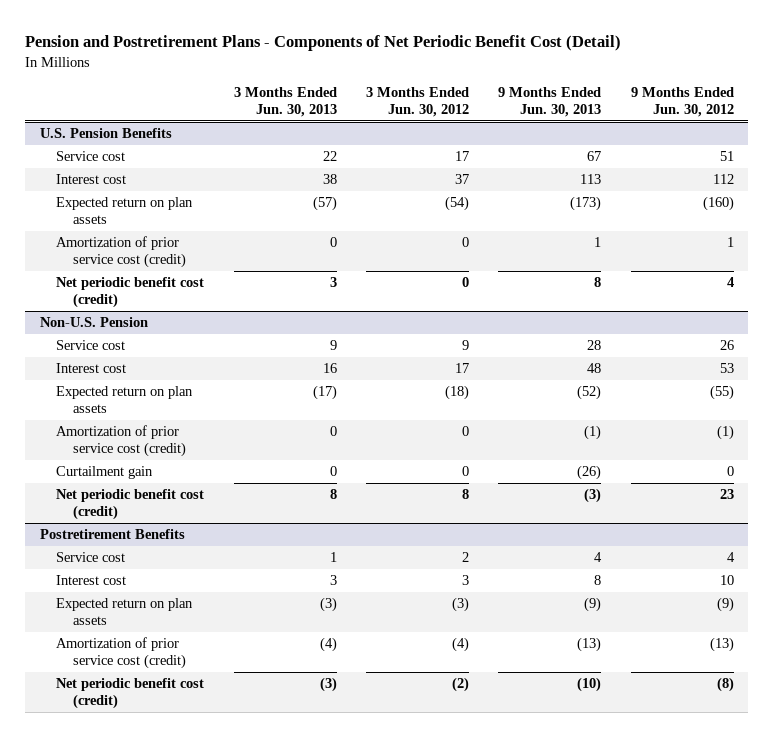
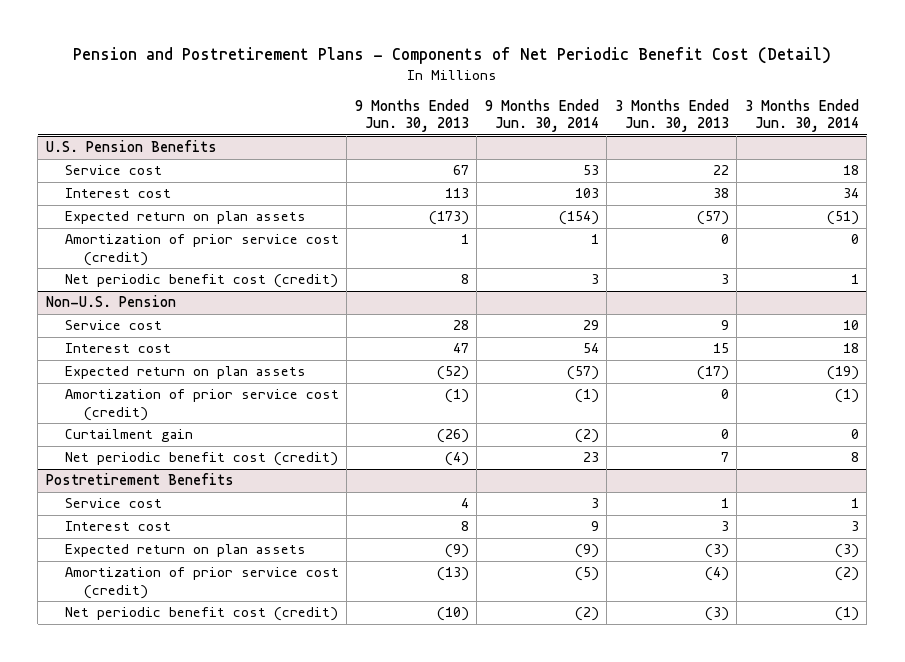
- | 3 Months Ended Jun. 30, 2013 | 3 Months Ended Jun. 30, 2012 | 9 Months Ended Jun. 30, 2013 | 9 Months Ended Jun. 30, 2012
+ | 9 Months Ended Jun. 30, 2013 | 9 Months Ended Jun. 30, 2014 | 3 Months Ended Jun. 30, 2013 | 3 Months Ended Jun. 30, 2014
@ Non-U.S. Pension
- Interest cost | 16 | 17 | 48 | 53
+ Interest cost | 47 | 54 | 15 | 18
- Net periodic benefit cost (credit) | 8 | 8 | (3) | 23
+ Net periodic benefit cost (credit) | (4) | 23 | 7 | 8

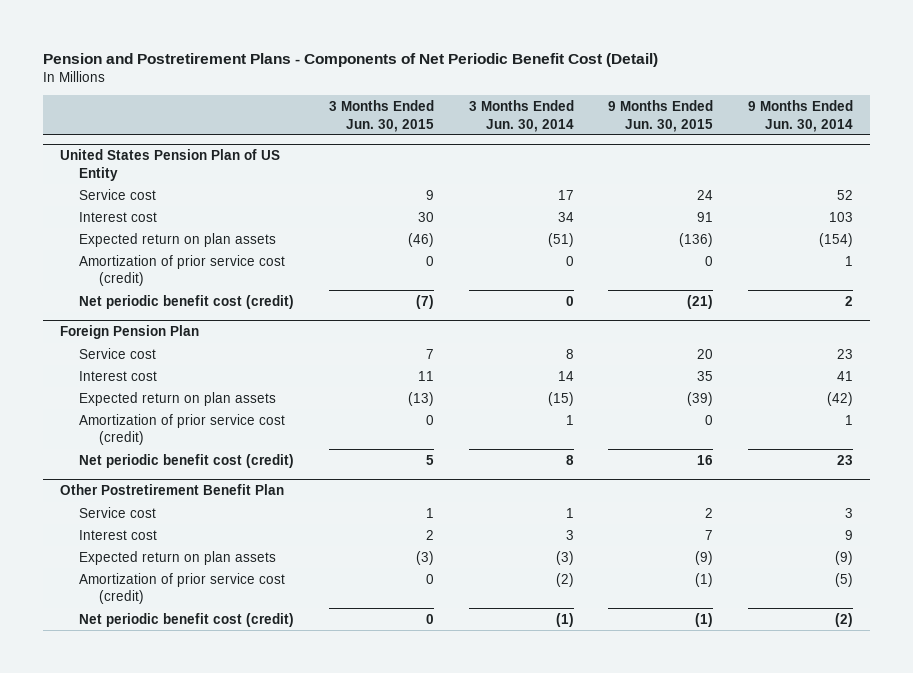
- | 9 Months Ended Jun. 30, 2013 | 9 Months Ended Jun. 30, 2014 | 3 Months Ended Jun. 30, 2013 | 3 Months Ended Jun. 30, 2014
+ | 3 Months Ended Jun. 30, 2015 | 3 Months Ended Jun. 30, 2014 | 9 Months Ended Jun. 30, 2015 | 9 Months Ended Jun. 30, 2014
- U.S. Pension Benefits
- Service cost | 67 | 53 | 22 | 18
+ United States Pension Plan of US Entity
+ Service cost | 9 | 17 | 24 | 52
- Net periodic benefit cost (credit) | 8 | 3 | 3 | 1
- Non-U.S. Pension
- Service cost | 28 | 29 | 9 | 10
- Interest cost | 47 | 54 | 15 | 18
- Expected return on plan assets | (52) | (57) | (17) | (19)
- Amortization of prior service cost (credit) | (1) | (1) | 0 | (1)
- Curtailment gain | (26) | (2) | 0 | 0
+ Net periodic benefit cost (credit) | (7) | 0 | (21) | 2
+ Foreign Pension Plan
+ Service cost | 7 | 8 | 20 | 23
+ Interest cost | 11 | 14 | 35 | 41
+ Expected return on plan assets | (13) | (15) | (39) | (42)
+ Amortization of prior service cost (credit) | 0 | 1 | 0 | 1
- Postretirement Benefits
+ Other Postretirement Benefit Plan

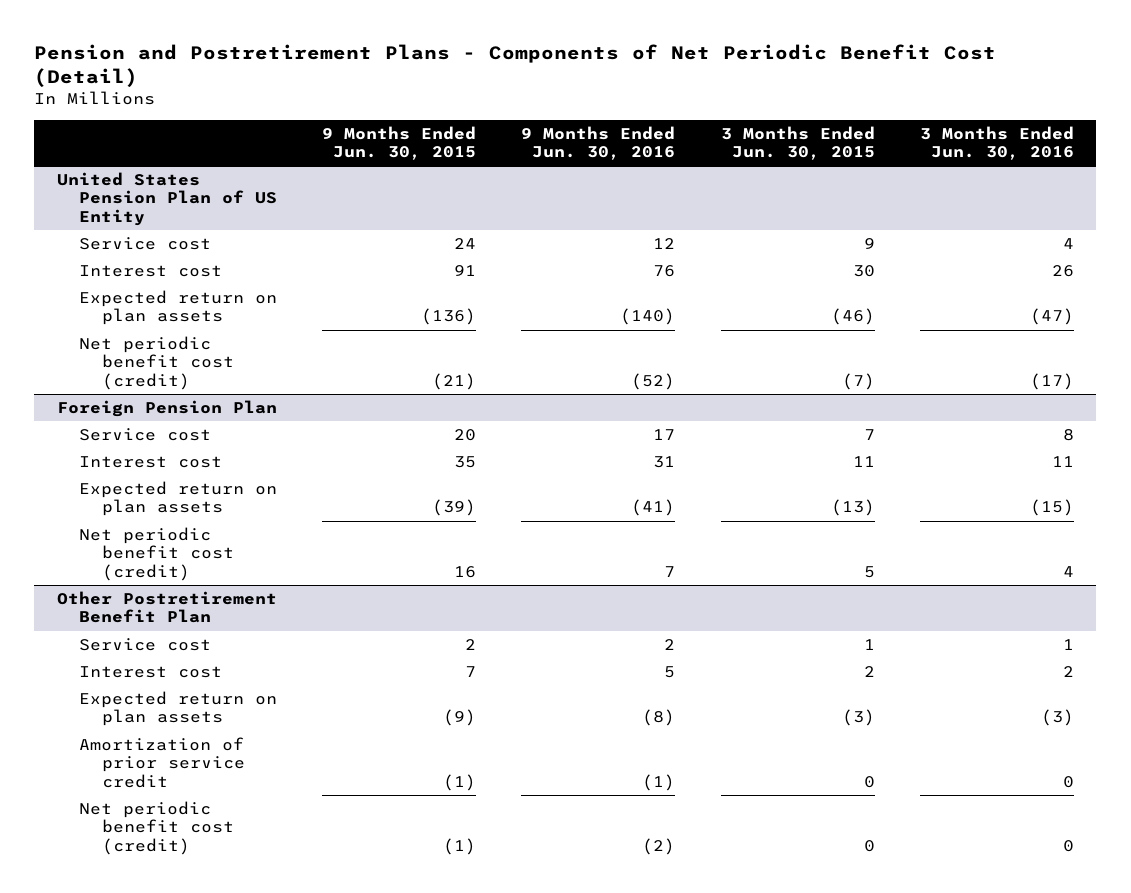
- | 3 Months Ended Jun. 30, 2015 | 3 Months Ended Jun. 30, 2014 | 9 Months Ended Jun. 30, 2015 | 9 Months Ended Jun. 30, 2014
+ | 9 Months Ended Jun. 30, 2015 | 9 Months Ended Jun. 30, 2016 | 3 Months Ended Jun. 30, 2015 | 3 Months Ended Jun. 30, 2016
@ United States Pension Plan of US Entity
- Amortization of prior service cost (credit) | 0 | 0 | 0 | 1
@ Foreign Pension Plan
- Amortization of prior service cost (credit) | 0 | 1 | 0 | 1
@ Other Postretirement Benefit Plan
- Amortization of prior service cost (credit) | 0 | (2) | (1) | (5)
+ Amortization of prior service credit | (1) | (1) | 0 | 0

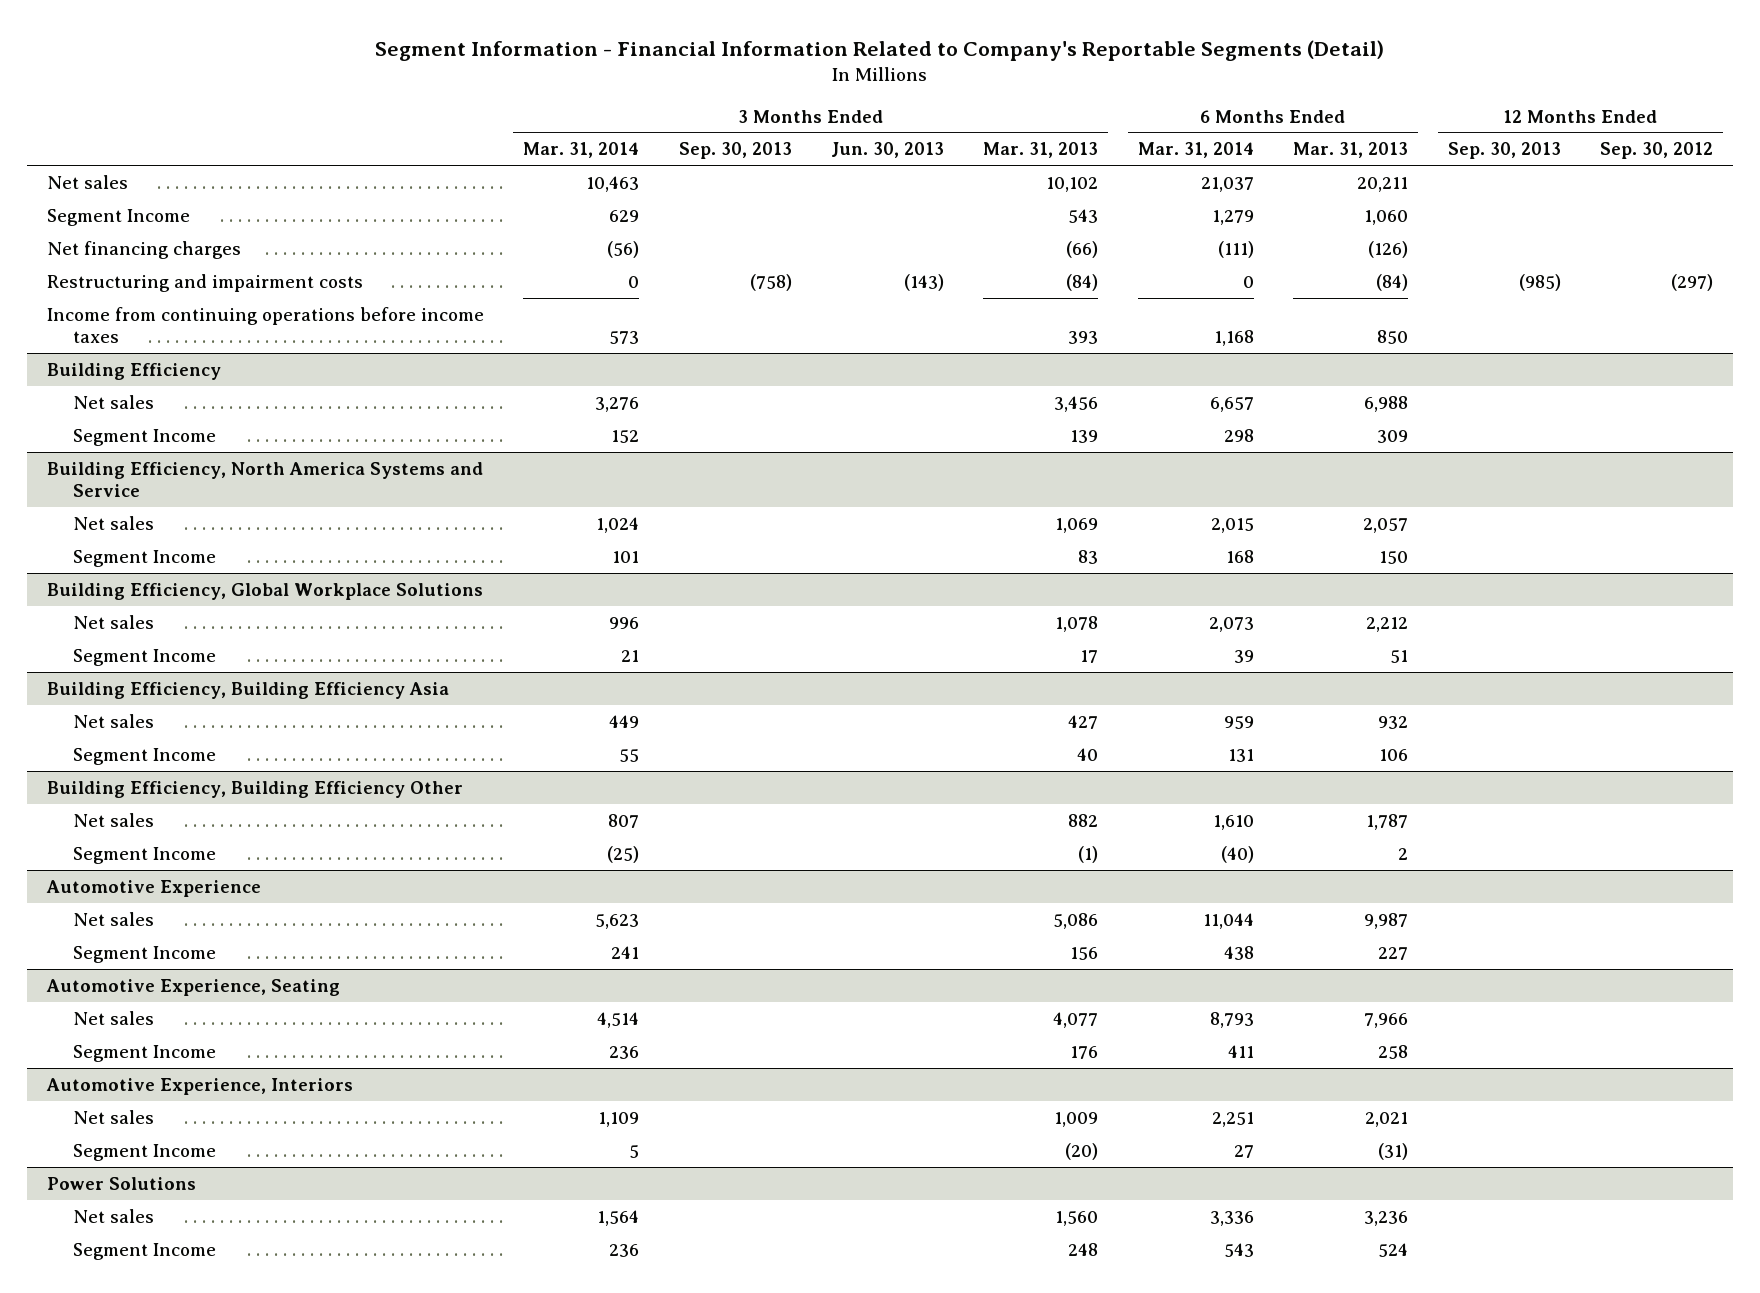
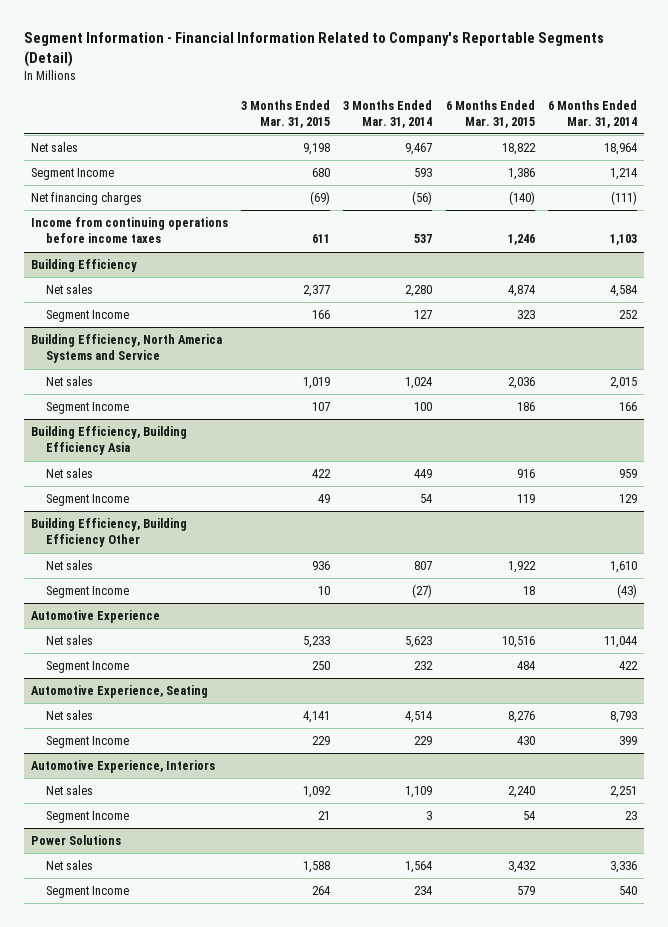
- | 3 Months Ended Mar. 31, 2014 | 3 Months Ended Sep. 30, 2013 | 3 Months Ended Jun. 30, 2013 | 3 Months Ended Mar. 31, 2013 | 6 Months Ended Mar. 31, 2014 | 6 Months Ended Mar. 31, 2013 | 12 Months Ended Sep. 30, 2013 | 12 Months Ended Sep. 30, 2012
+ | 3 Months Ended Mar. 31, 2015 | 3 Months Ended Mar. 31, 2014 | 6 Months Ended Mar. 31, 2015 | 6 Months Ended Mar. 31, 2014
- Net sales | 10,463 | | | 10,102 | 21,037 | 20,211 | |
- Segment Income | 629 | | | 543 | 1,279 | 1,060 | |
+ Net sales | 9,198 | 9,467 | 18,822 | 18,964
+ Segment Income | 680 | 593 | 1,386 | 1,214
- Restructuring and impairment costs | 0 | (758) | (143) | (84) | 0 | (84) | (985) | (297)
- Income from continuing operations before income taxes | 573 | | | 393 | 1,168 | 850 | |
+ Income from continuing operations before income taxes | 611 | 537 | 1,246 | 1,103
@ Building Efficiency
- Net sales | 3,276 | | | 3,456 | 6,657 | 6,988 | |
- Segment Income | 152 | | | 139 | 298 | 309 | |
+ Net sales | 2,377 | 2,280 | 4,874 | 4,584
+ Segment Income | 166 | 127 | 323 | 252
@ Building Efficiency, North America Systems and Service
- Segment Income | 101 | | | 83 | 168 | 150 | |
- Building Efficiency, Global Workplace Solutions
- Net sales | 996 | | | 1,078 | 2,073 | 2,212 | |
- Segment Income | 21 | | | 17 | 39 | 51 | |
@ Building Efficiency, North America Systems and Service
+ Segment Income | 107 | 100 | 186 | 166
@ Building Efficiency, Building Efficiency Asia
- Segment Income | 55 | | | 40 | 131 | 106 | |
+ Segment Income | 49 | 54 | 119 | 129
@ Building Efficiency, Building Efficiency Other
- Segment Income | (25) | | | (1) | (40) | 2 | |
+ Segment Income | 10 | (27) | 18 | (43)
@ Automotive Experience
- Segment Income | 241 | | | 156 | 438 | 227 | |
+ Segment Income | 250 | 232 | 484 | 422
@ Automotive Experience, Seating
- Segment Income | 236 | | | 176 | 411 | 258 | |
+ Segment Income | 229 | 229 | 430 | 399
@ Automotive Experience, Interiors
- Segment Income | 5 | | | (20) | 27 | (31) | |
+ Segment Income | 21 | 3 | 54 | 23
@ Power Solutions
- Segment Income | 236 | | | 248 | 543 | 524 | |
+ Segment Income | 264 | 234 | 579 | 540

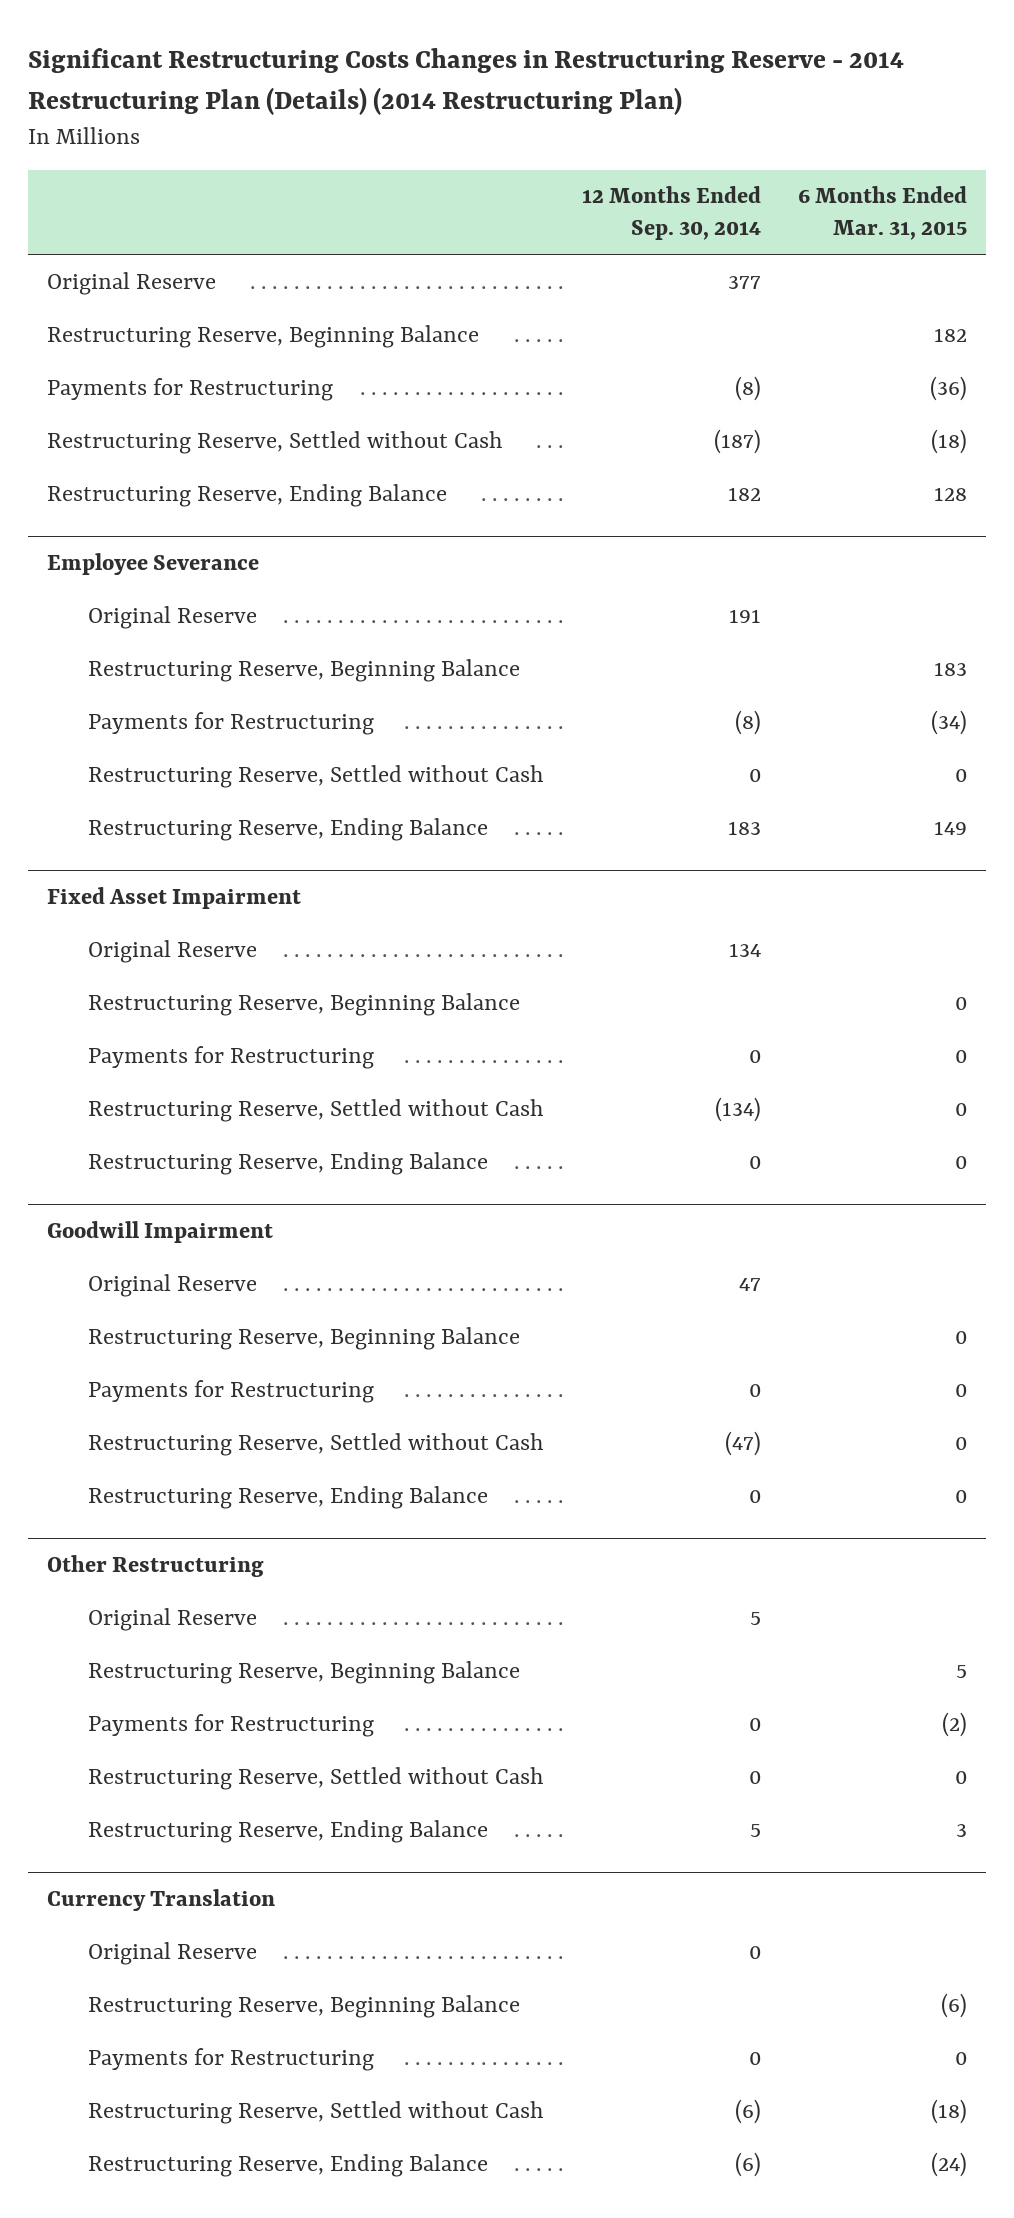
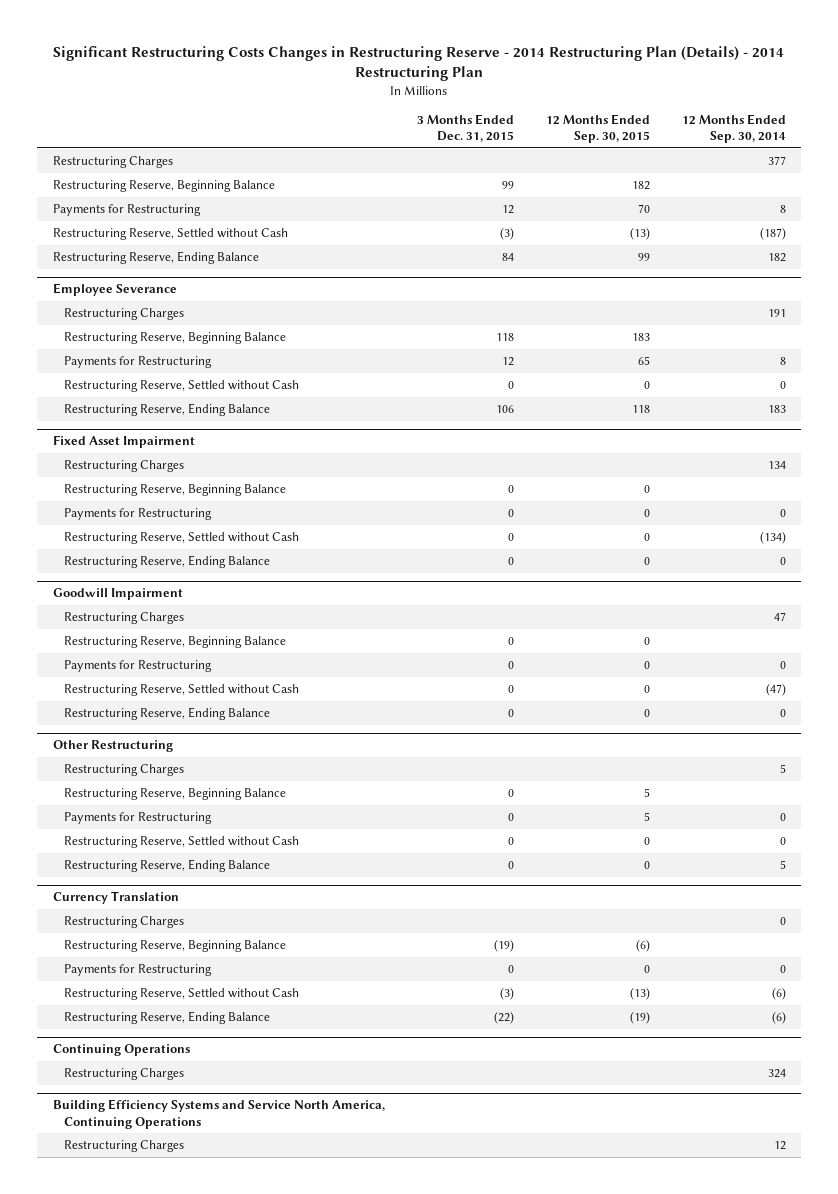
- Significant Restructuring Costs Changes in Restructuring Reserve - 2014 Restructuring Plan (Details) (2014 Restructuring Plan)
+ Significant Restructuring Costs Changes in Restructuring Reserve - 2014 Restructuring Plan (Details) - 2014 Restructuring Plan
- | 12 Months Ended Sep. 30, 2014 | 6 Months Ended Mar. 31, 2015
+ | 3 Months Ended Dec. 31, 2015 | 12 Months Ended Sep. 30, 2015 | 12 Months Ended Sep. 30, 2014
- Original Reserve | 377 |
+ Restructuring Charges | | | 377
- Payments for Restructuring | (8) | (36)
+ Payments for Restructuring | 12 | 70 | 8
@ Employee Severance
- Original Reserve | 191 |
+ Restructuring Charges | | | 191
- Payments for Restructuring | (8) | (34)
+ Payments for Restructuring | 12 | 65 | 8
@ Fixed Asset Impairment
- Original Reserve | 134 |
+ Restructuring Charges | | | 134
@ Goodwill Impairment
- Original Reserve | 47 |
+ Restructuring Charges | | | 47
@ Other Restructuring
- Original Reserve | 5 |
+ Restructuring Charges | | | 5
@ Currency Translation
- Original Reserve | 0 |
+ Restructuring Charges | | | 0
+ Continuing Operations
+ Restructuring Charges | | | 324
+ Building Efficiency Systems and Service North America, Continuing Operations
+ Restructuring Charges | | | 12

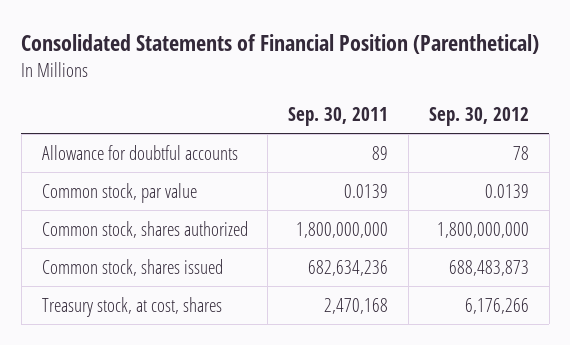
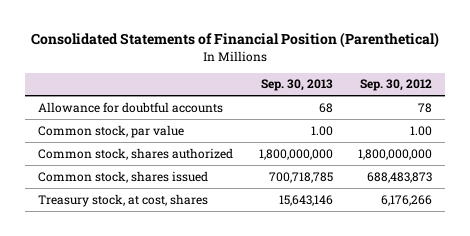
- | Sep. 30, 2011 | Sep. 30, 2012
+ | Sep. 30, 2013 | Sep. 30, 2012
- Common stock, par value | 0.0139 | 0.0139
+ Common stock, par value | 1.00 | 1.00

